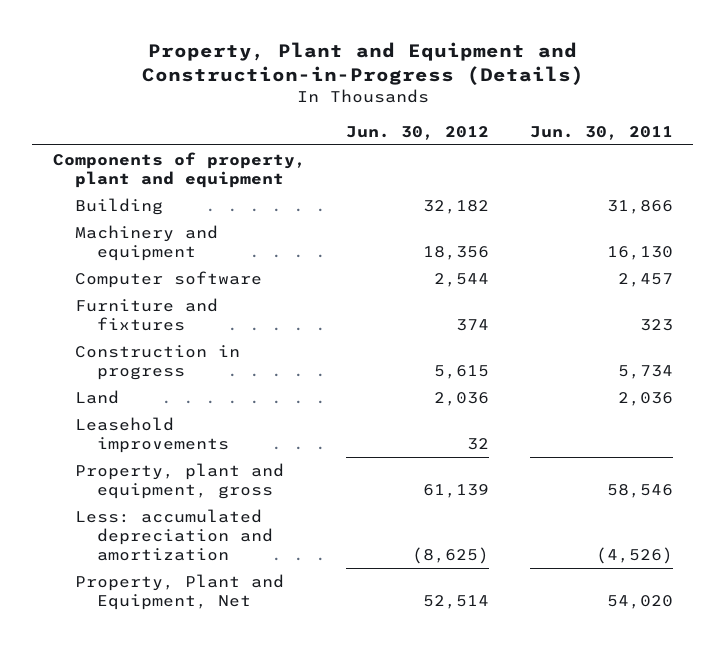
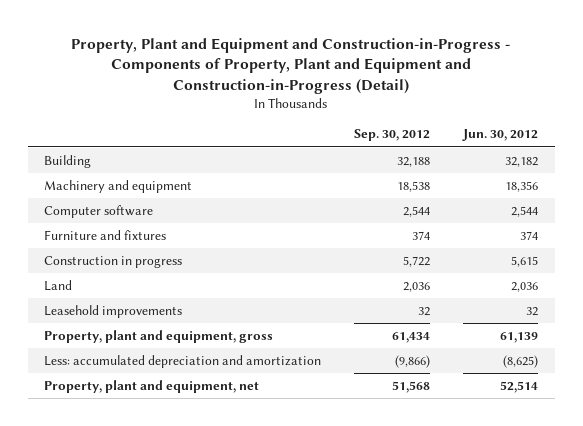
- Property, Plant and Equipment and Construction-in-Progress (Details)
+ Property, Plant and Equipment and Construction-in-Progress - Components of Property, Plant and Equipment and Construction-in-Progress (Detail)
- | Jun. 30, 2012 | Jun. 30, 2011
+ | Sep. 30, 2012 | Jun. 30, 2012
- Components of property, plant and equipment
- Property, Plant and Equipment, Net | 52,514 | 54,020
+ Property, plant and equipment, net | 51,568 | 52,514

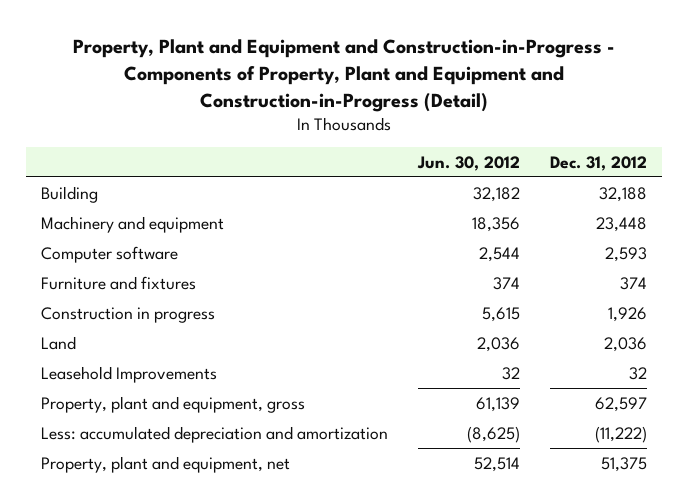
- | Sep. 30, 2012 | Jun. 30, 2012
+ | Jun. 30, 2012 | Dec. 31, 2012
- Leasehold improvements | 32 | 32
+ Leasehold Improvements | 32 | 32

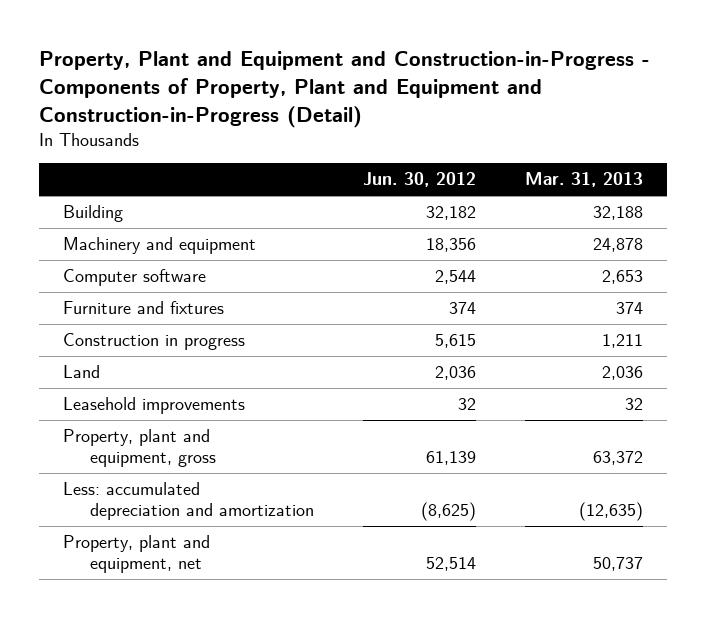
- | Jun. 30, 2012 | Dec. 31, 2012
+ | Jun. 30, 2012 | Mar. 31, 2013
- Leasehold Improvements | 32 | 32
+ Leasehold improvements | 32 | 32

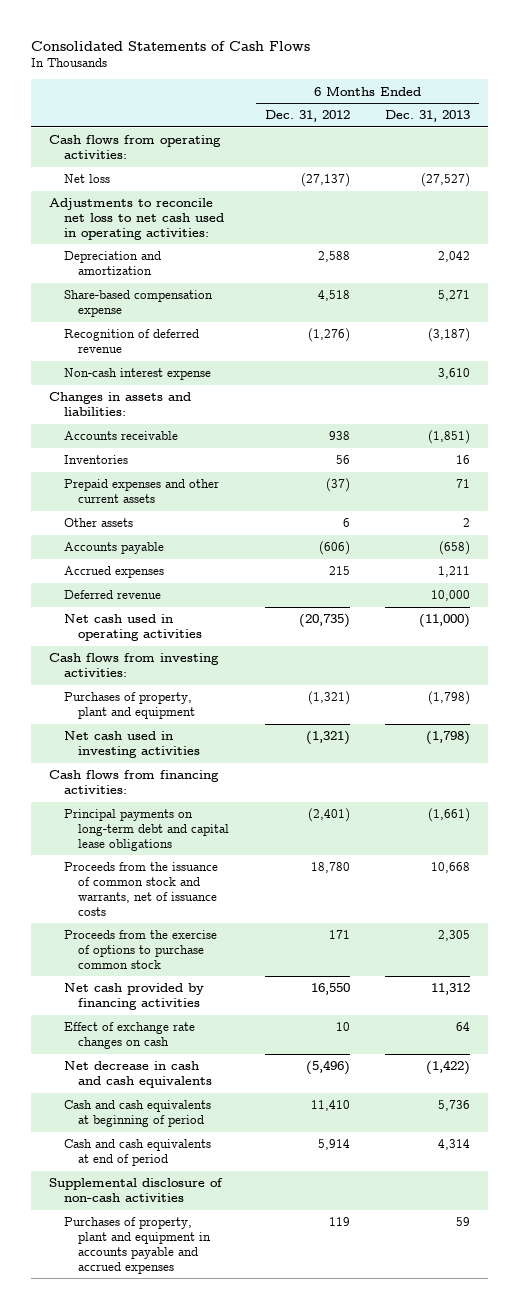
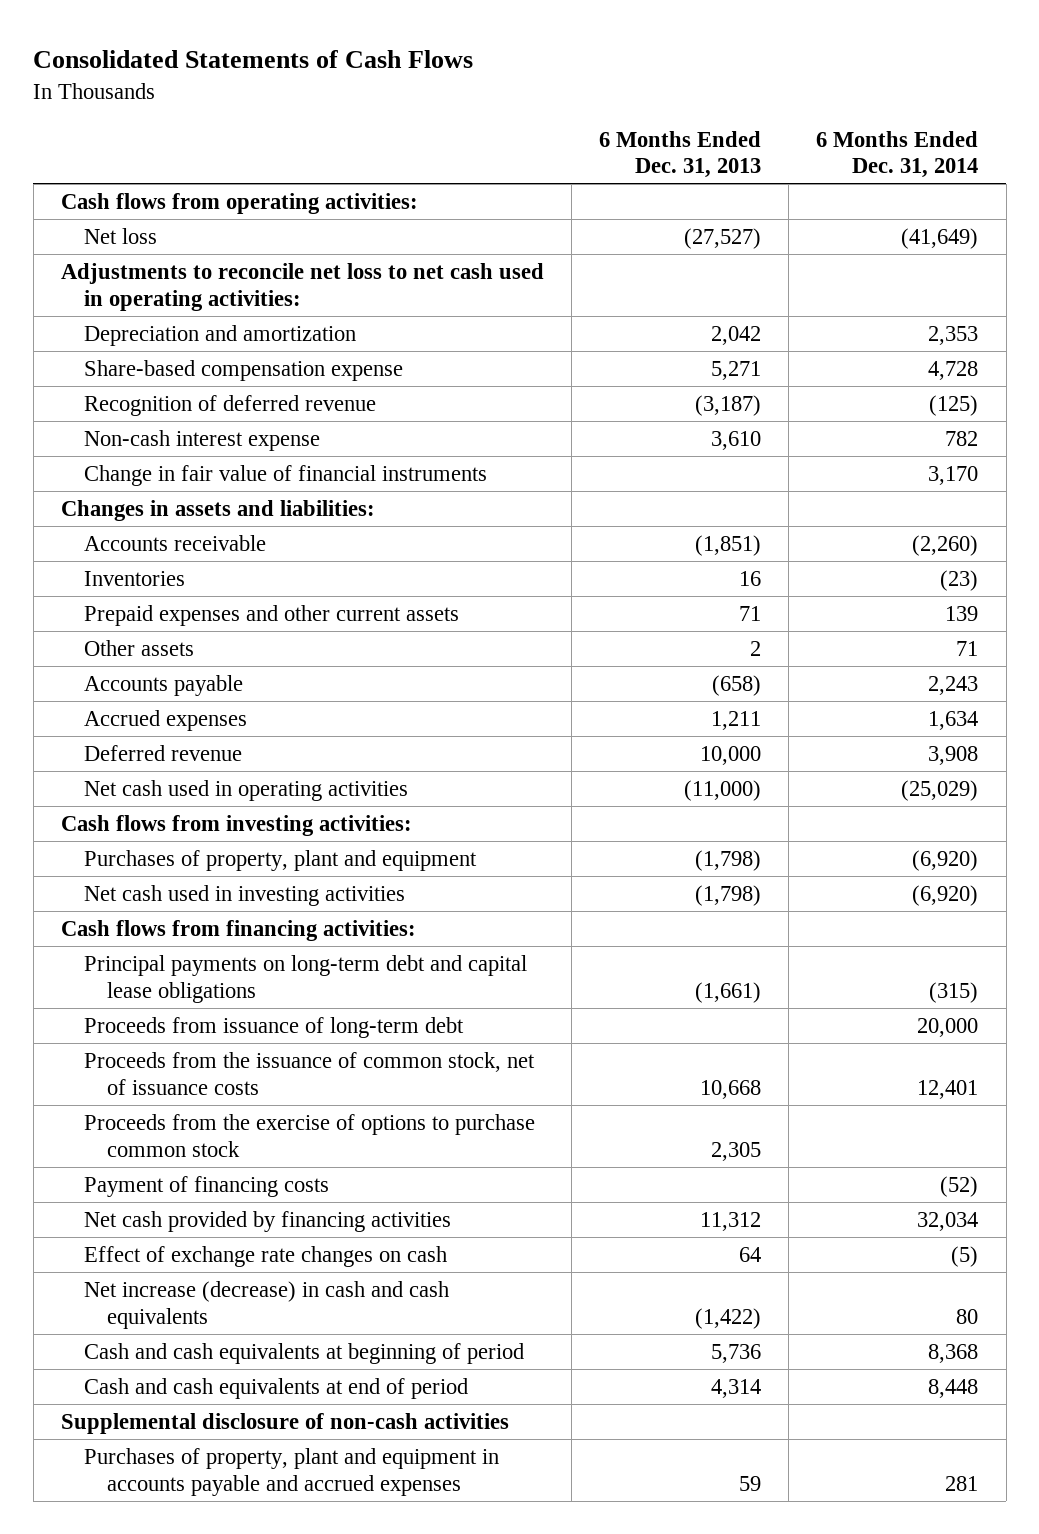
- | 6 Months Ended Dec. 31, 2012 | 6 Months Ended Dec. 31, 2013
+ | 6 Months Ended Dec. 31, 2013 | 6 Months Ended Dec. 31, 2014
+ Change in fair value of financial instruments | | 3,170
- Proceeds from the issuance of common stock and warrants, net of issuance costs | 18,780 | 10,668
+ Proceeds from issuance of long-term debt | | 20,000
+ Proceeds from the issuance of common stock, net of issuance costs | 10,668 | 12,401
+ Payment of financing costs | | (52)
- Net decrease in cash and cash equivalents | (5,496) | (1,422)
+ Net increase (decrease) in cash and cash equivalents | (1,422) | 80

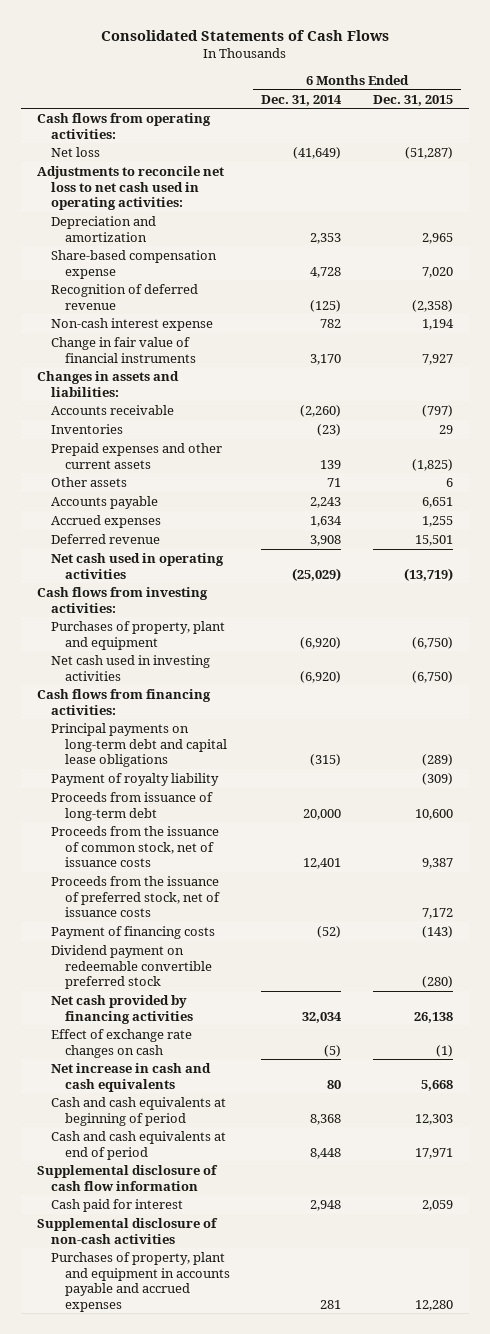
- | 6 Months Ended Dec. 31, 2013 | 6 Months Ended Dec. 31, 2014
+ | 6 Months Ended Dec. 31, 2014 | 6 Months Ended Dec. 31, 2015
+ Payment of royalty liability | | (309)
- Proceeds from the exercise of options to purchase common stock | 2,305 |
+ Proceeds from the issuance of preferred stock, net of issuance costs | | 7,172
+ Dividend payment on redeemable convertible preferred stock | | (280)
- Net increase (decrease) in cash and cash equivalents | (1,422) | 80
+ Net increase in cash and cash equivalents | 80 | 5,668
+ Supplemental disclosure of cash flow information
+ Cash paid for interest | 2,948 | 2,059

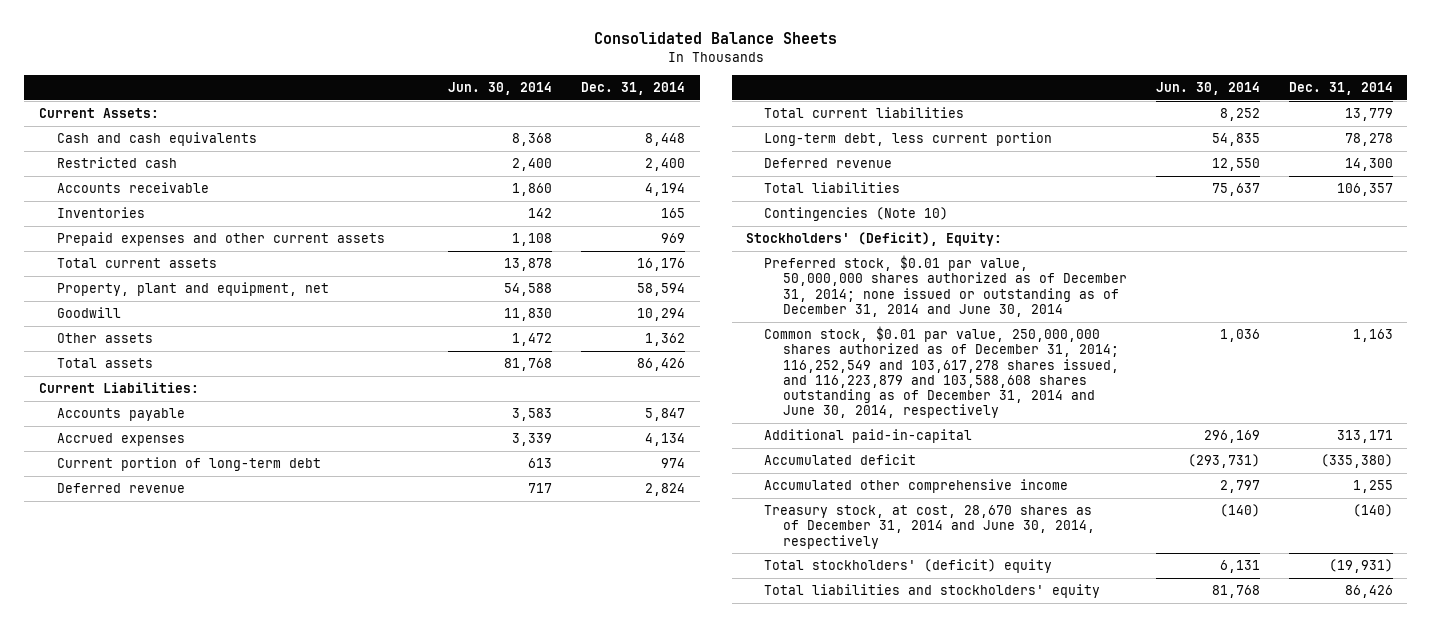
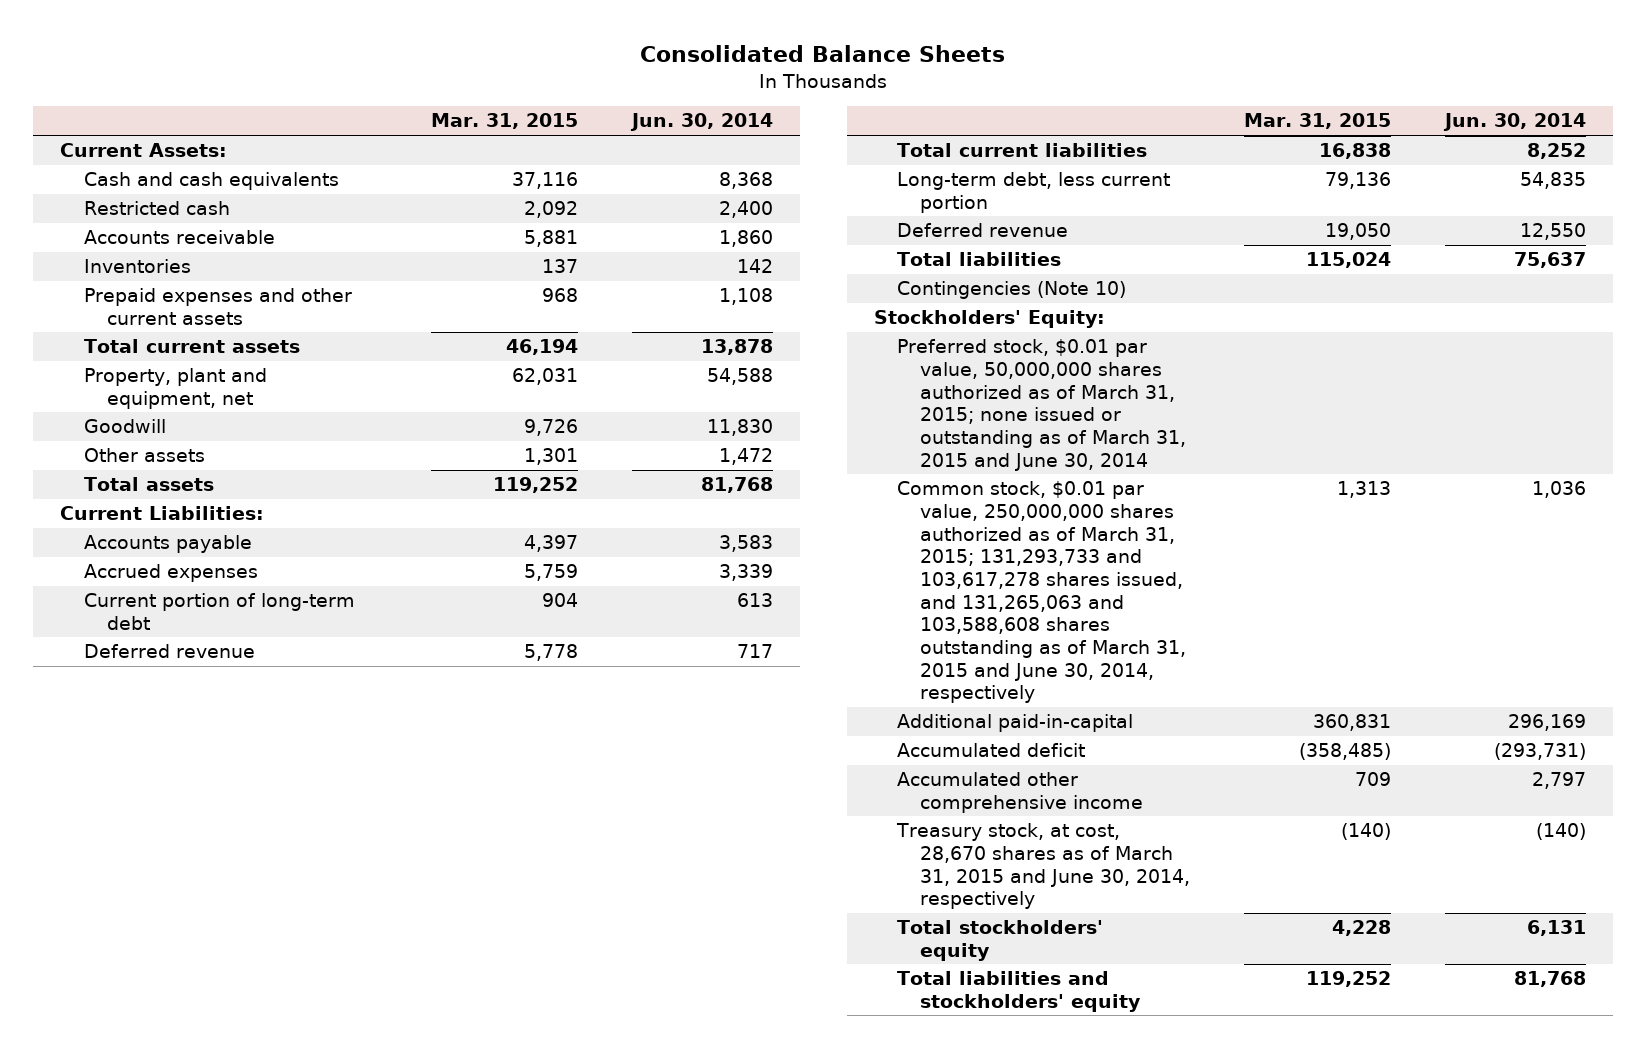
- | Jun. 30, 2014 | Dec. 31, 2014
+ | Mar. 31, 2015 | Jun. 30, 2014
- Stockholders' (Deficit), Equity:
- Preferred stock, $0.01 par value, 50,000,000 shares authorized as of December 31, 2014; none issued or outstanding as of December 31, 2014 and June 30, 2014
- Common stock, $0.01 par value, 250,000,000 shares authorized as of December 31, 2014; 116,252,549 and 103,617,278 shares issued, and 116,223,879 and 103,588,608 shares outstanding as of December 31, 2014 and June 30, 2014, respectively | 1,036 | 1,163
+ Stockholders' Equity:
+ Preferred stock, $0.01 par value, 50,000,000 shares authorized as of March 31, 2015; none issued or outstanding as of March 31, 2015 and June 30, 2014
+ Common stock, $0.01 par value, 250,000,000 shares authorized as of March 31, 2015; 131,293,733 and 103,617,278 shares issued, and 131,265,063 and 103,588,608 shares outstanding as of March 31, 2015 and June 30, 2014, respectively | 1,313 | 1,036
- Treasury stock, at cost, 28,670 shares as of December 31, 2014 and June 30, 2014, respectively | (140) | (140)
- Total stockholders' (deficit) equity | 6,131 | (19,931)
+ Treasury stock, at cost, 28,670 shares as of March 31, 2015 and June 30, 2014, respectively | (140) | (140)
+ Total stockholders' equity | 4,228 | 6,131

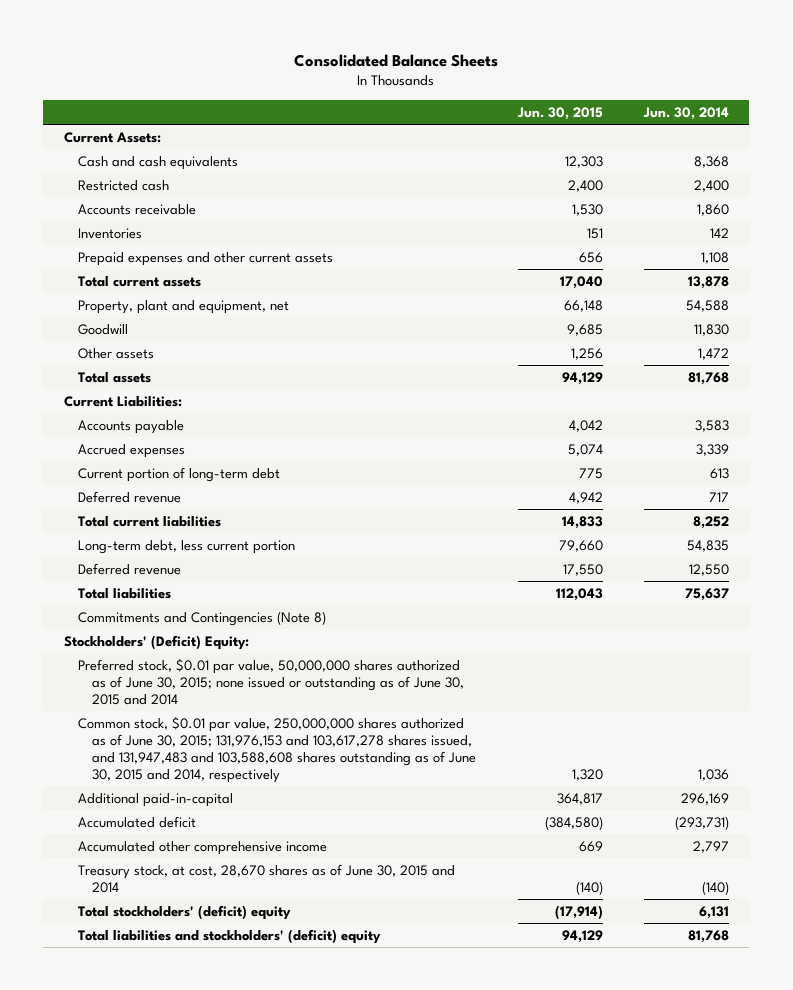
- | Mar. 31, 2015 | Jun. 30, 2014
+ | Jun. 30, 2015 | Jun. 30, 2014
- Contingencies (Note 10)
- Stockholders' Equity:
- Preferred stock, $0.01 par value, 50,000,000 shares authorized as of March 31, 2015; none issued or outstanding as of March 31, 2015 and June 30, 2014
- Common stock, $0.01 par value, 250,000,000 shares authorized as of March 31, 2015; 131,293,733 and 103,617,278 shares issued, and 131,265,063 and 103,588,608 shares outstanding as of March 31, 2015 and June 30, 2014, respectively | 1,313 | 1,036
+ Commitments and Contingencies (Note 8)
+ Stockholders' (Deficit) Equity:
+ Preferred stock, $0.01 par value, 50,000,000 shares authorized as of June 30, 2015; none issued or outstanding as of June 30, 2015 and 2014
+ Common stock, $0.01 par value, 250,000,000 shares authorized as of June 30, 2015; 131,976,153 and 103,617,278 shares issued, and 131,947,483 and 103,588,608 shares outstanding as of June 30, 2015 and 2014, respectively | 1,320 | 1,036
- Treasury stock, at cost, 28,670 shares as of March 31, 2015 and June 30, 2014, respectively | (140) | (140)
- Total stockholders' equity | 4,228 | 6,131
- Total liabilities and stockholders' equity | 119,252 | 81,768
+ Treasury stock, at cost, 28,670 shares as of June 30, 2015 and 2014 | (140) | (140)
+ Total stockholders' (deficit) equity | (17,914) | 6,131
+ Total liabilities and stockholders' (deficit) equity | 94,129 | 81,768

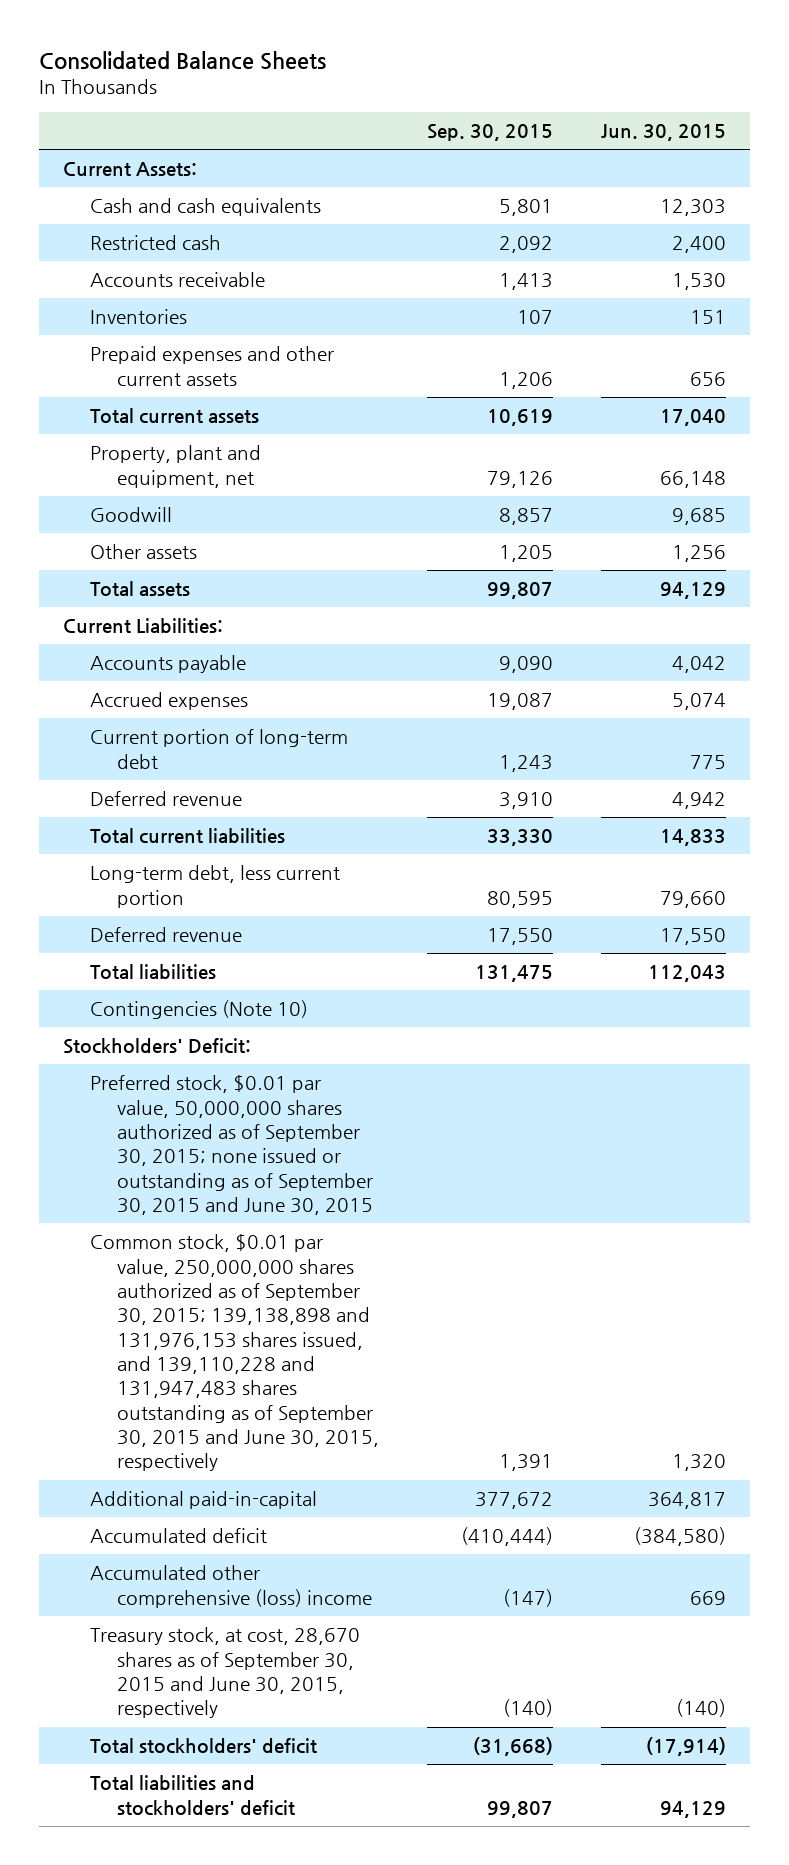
- | Jun. 30, 2015 | Jun. 30, 2014
+ | Sep. 30, 2015 | Jun. 30, 2015
- Commitments and Contingencies (Note 8)
- Stockholders' (Deficit) Equity:
- Preferred stock, $0.01 par value, 50,000,000 shares authorized as of June 30, 2015; none issued or outstanding as of June 30, 2015 and 2014
- Common stock, $0.01 par value, 250,000,000 shares authorized as of June 30, 2015; 131,976,153 and 103,617,278 shares issued, and 131,947,483 and 103,588,608 shares outstanding as of June 30, 2015 and 2014, respectively | 1,320 | 1,036
+ Contingencies (Note 10)
+ Stockholders' Deficit:
+ Preferred stock, $0.01 par value, 50,000,000 shares authorized as of September 30, 2015; none issued or outstanding as of September 30, 2015 and June 30, 2015
+ Common stock, $0.01 par value, 250,000,000 shares authorized as of September 30, 2015; 139,138,898 and 131,976,153 shares issued, and 139,110,228 and 131,947,483 shares outstanding as of September 30, 2015 and June 30, 2015, respectively | 1,391 | 1,320
- Accumulated other comprehensive income | 669 | 2,797
- Treasury stock, at cost, 28,670 shares as of June 30, 2015 and 2014 | (140) | (140)
- Total stockholders' (deficit) equity | (17,914) | 6,131
- Total liabilities and stockholders' (deficit) equity | 94,129 | 81,768
+ Accumulated other comprehensive (loss) income | (147) | 669
+ Treasury stock, at cost, 28,670 shares as of September 30, 2015 and June 30, 2015, respectively | (140) | (140)
+ Total stockholders' deficit | (31,668) | (17,914)
+ Total liabilities and stockholders' deficit | 99,807 | 94,129

